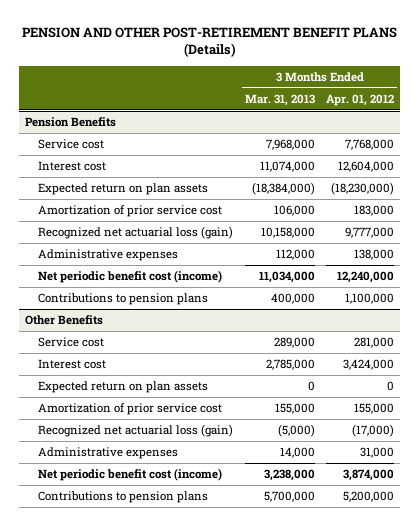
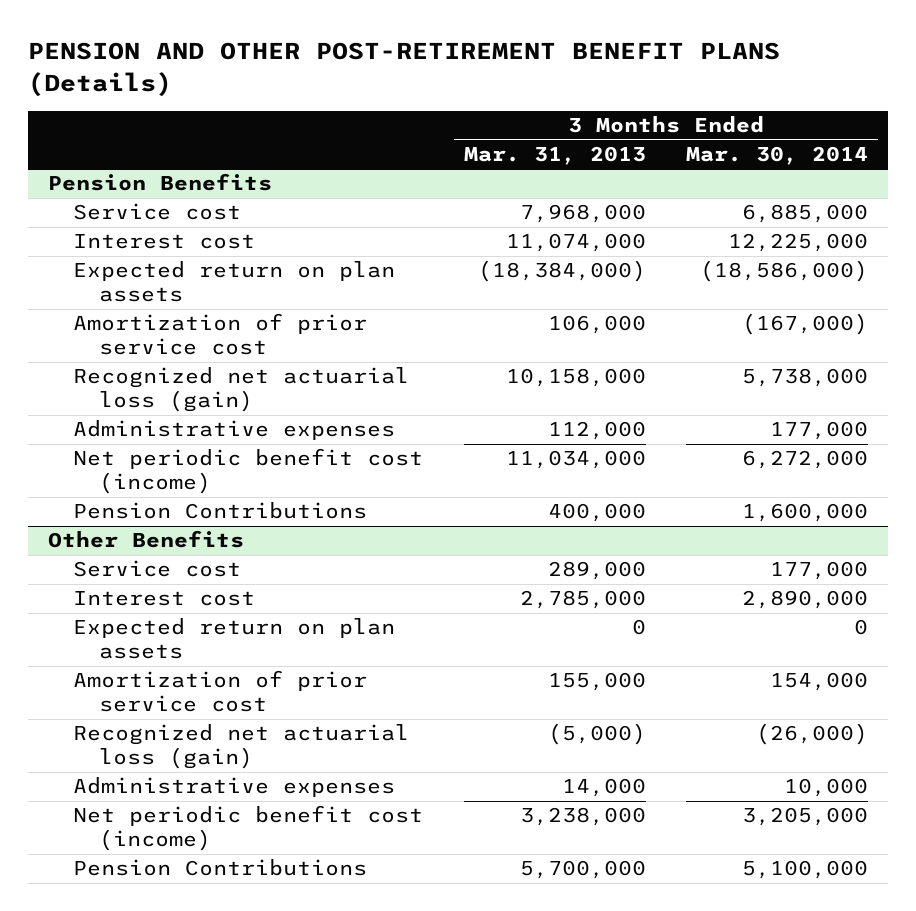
- | 3 Months Ended Mar. 31, 2013 | 3 Months Ended Apr. 01, 2012
+ | 3 Months Ended Mar. 31, 2013 | 3 Months Ended Mar. 30, 2014
@ Pension Benefits
- Contributions to pension plans | 400,000 | 1,100,000
+ Pension Contributions | 400,000 | 1,600,000
@ Other Benefits
- Contributions to pension plans | 5,700,000 | 5,200,000
+ Pension Contributions | 5,700,000 | 5,100,000

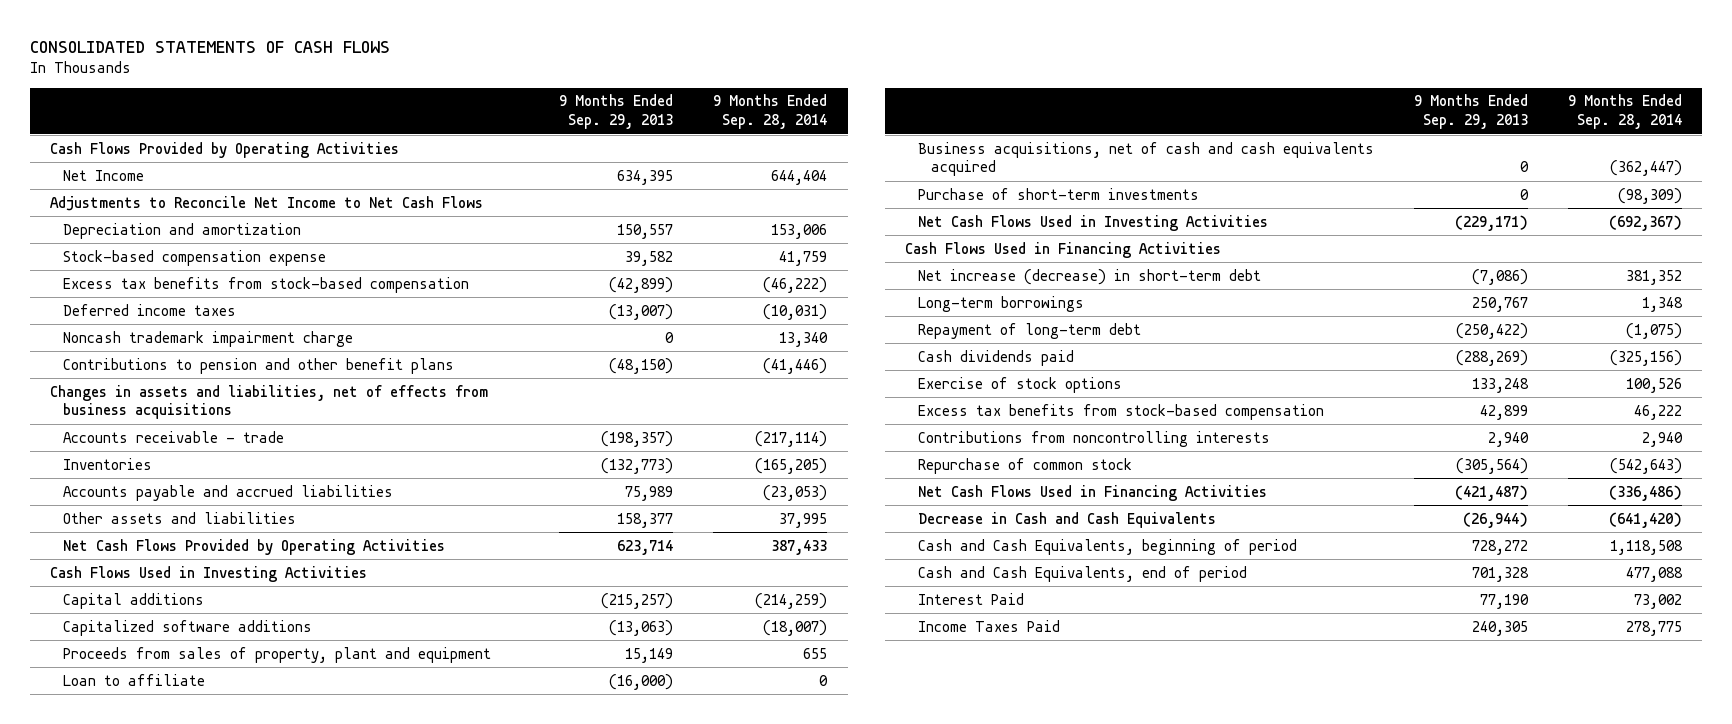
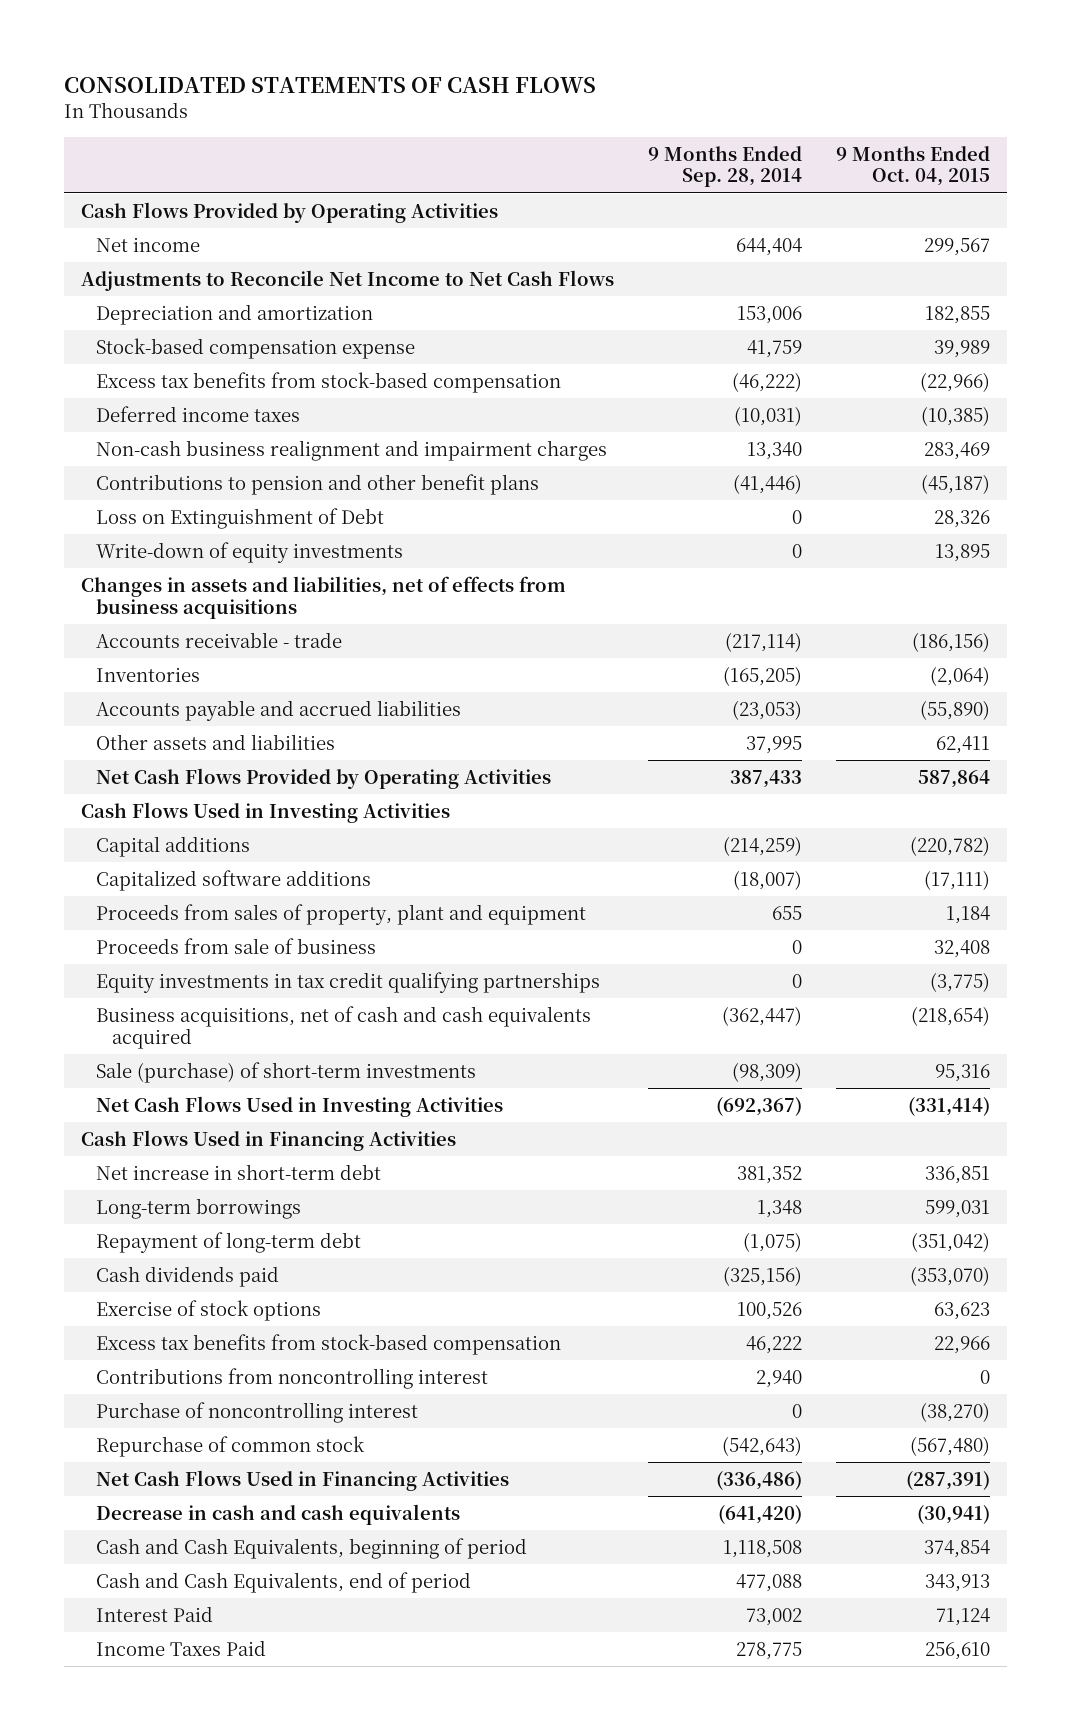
- | 9 Months Ended Sep. 29, 2013 | 9 Months Ended Sep. 28, 2014
+ | 9 Months Ended Sep. 28, 2014 | 9 Months Ended Oct. 04, 2015
- Net Income | 634,395 | 644,404
+ Net income | 644,404 | 299,567
- Noncash trademark impairment charge | 0 | 13,340
+ Non-cash business realignment and impairment charges | 13,340 | 283,469
+ Loss on Extinguishment of Debt | 0 | 28,326
+ Write-down of equity investments | 0 | 13,895
- Loan to affiliate | (16,000) | 0
+ Proceeds from sale of business | 0 | 32,408
+ Equity investments in tax credit qualifying partnerships | 0 | (3,775)
- Purchase of short-term investments | 0 | (98,309)
+ Sale (purchase) of short-term investments | (98,309) | 95,316
- Net increase (decrease) in short-term debt | (7,086) | 381,352
+ Net increase in short-term debt | 381,352 | 336,851
- Contributions from noncontrolling interests | 2,940 | 2,940
+ Contributions from noncontrolling interest | 2,940 | 0
+ Purchase of noncontrolling interest | 0 | (38,270)
- Decrease in Cash and Cash Equivalents | (26,944) | (641,420)
+ Decrease in cash and cash equivalents | (641,420) | (30,941)

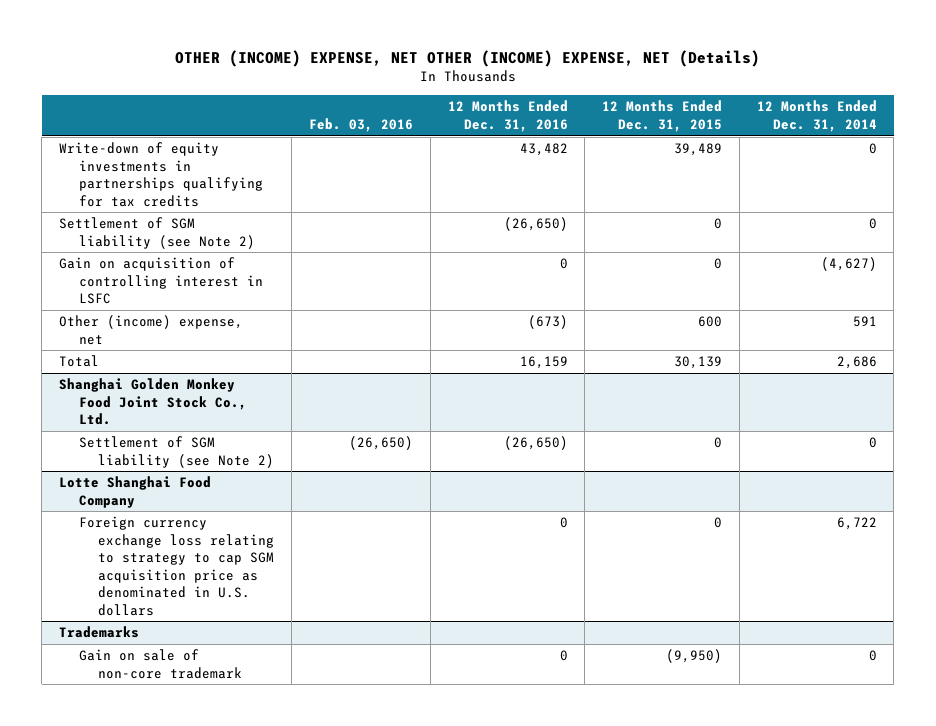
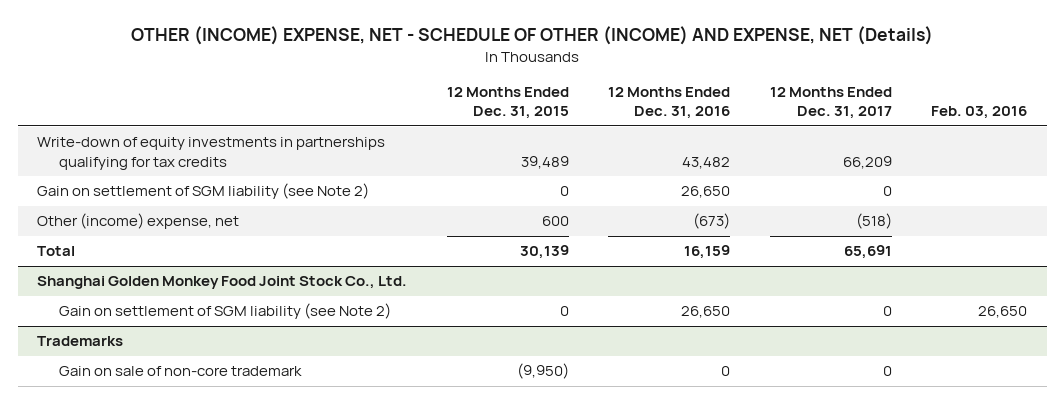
- OTHER (INCOME) EXPENSE, NET OTHER (INCOME) EXPENSE, NET (Details)
+ OTHER (INCOME) EXPENSE, NET - SCHEDULE OF OTHER (INCOME) AND EXPENSE, NET (Details)
- | Feb. 03, 2016 | 12 Months Ended Dec. 31, 2016 | 12 Months Ended Dec. 31, 2015 | 12 Months Ended Dec. 31, 2014
+ | 12 Months Ended Dec. 31, 2015 | 12 Months Ended Dec. 31, 2016 | 12 Months Ended Dec. 31, 2017 | Feb. 03, 2016
- Settlement of SGM liability (see Note 2) | | (26,650) | 0 | 0
- Gain on acquisition of controlling interest in LSFC | | 0 | 0 | (4,627)
+ Gain on settlement of SGM liability (see Note 2) | 0 | 26,650 | 0 |
@ Shanghai Golden Monkey Food Joint Stock Co., Ltd.
- Settlement of SGM liability (see Note 2) | (26,650) | (26,650) | 0 | 0
- Lotte Shanghai Food Company
- Foreign currency exchange loss relating to strategy to cap SGM acquisition price as denominated in U.S. dollars | | 0 | 0 | 6,722
@ Shanghai Golden Monkey Food Joint Stock Co., Ltd.
+ Gain on settlement of SGM liability (see Note 2) | 0 | 26,650 | 0 | 26,650

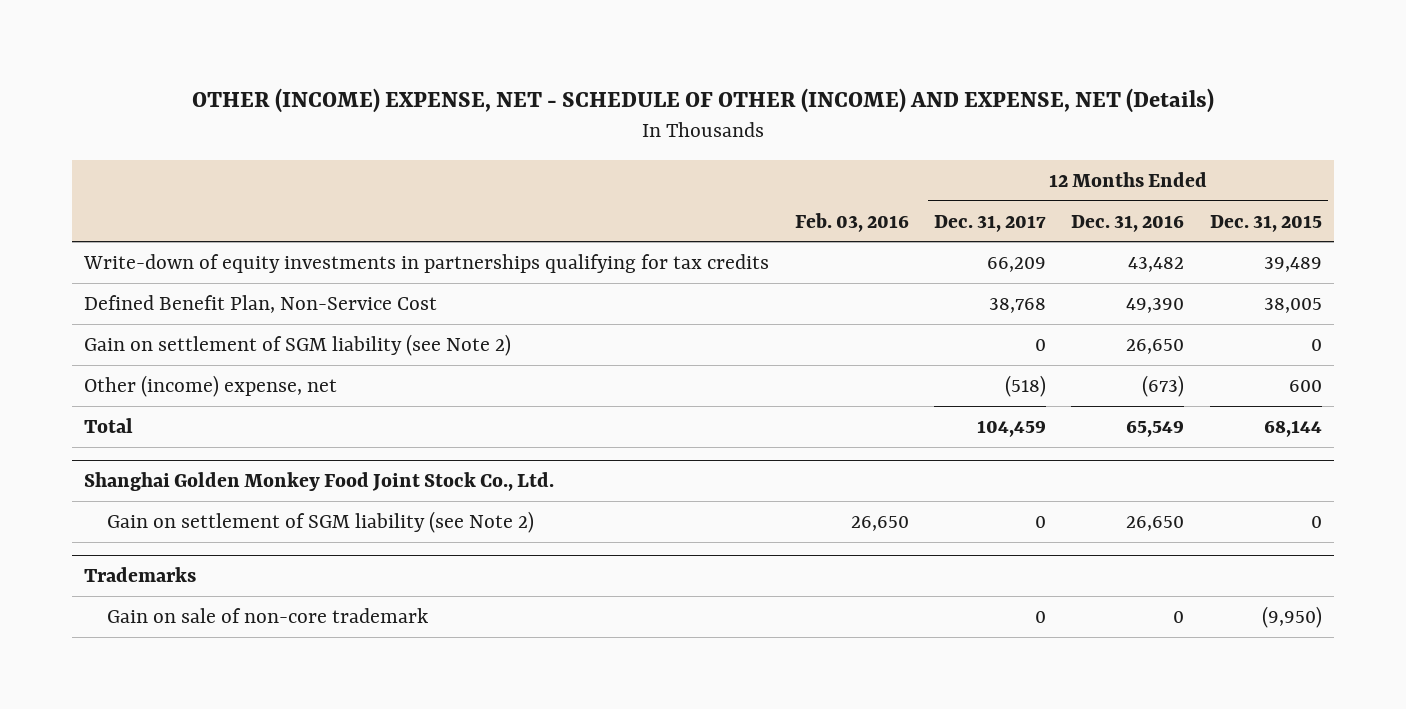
- | 12 Months Ended Dec. 31, 2015 | 12 Months Ended Dec. 31, 2016 | 12 Months Ended Dec. 31, 2017 | Feb. 03, 2016
+ | Feb. 03, 2016 | 12 Months Ended Dec. 31, 2017 | 12 Months Ended Dec. 31, 2016 | 12 Months Ended Dec. 31, 2015
+ Defined Benefit Plan, Non-Service Cost | | 38,768 | 49,390 | 38,005
- Total | 30,139 | 16,159 | 65,691 |
+ Total | | 104,459 | 65,549 | 68,144

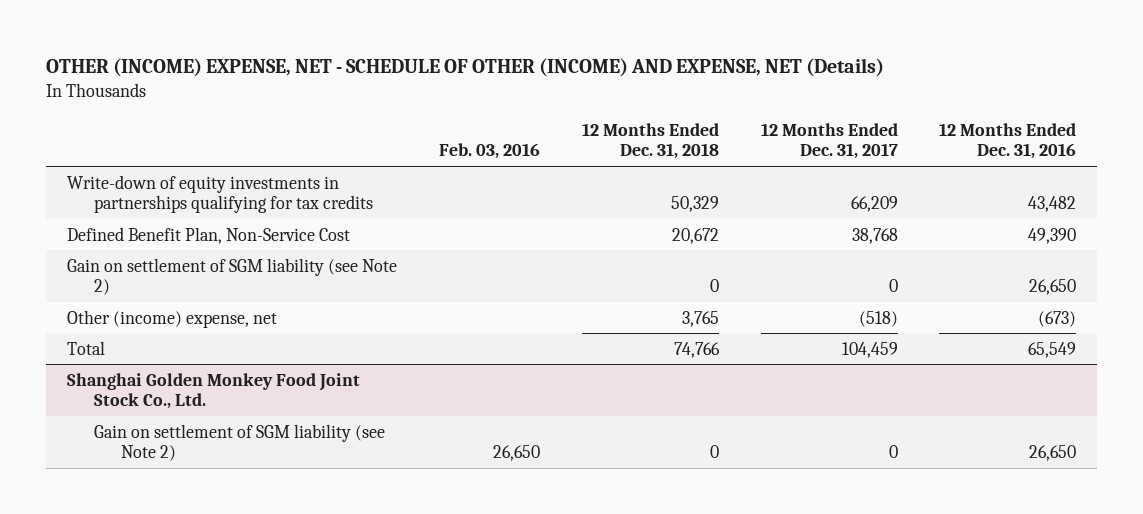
- | Feb. 03, 2016 | 12 Months Ended Dec. 31, 2017 | 12 Months Ended Dec. 31, 2016 | 12 Months Ended Dec. 31, 2015
+ | Feb. 03, 2016 | 12 Months Ended Dec. 31, 2018 | 12 Months Ended Dec. 31, 2017 | 12 Months Ended Dec. 31, 2016
- Trademarks
- Gain on sale of non-core trademark | | 0 | 0 | (9,950)

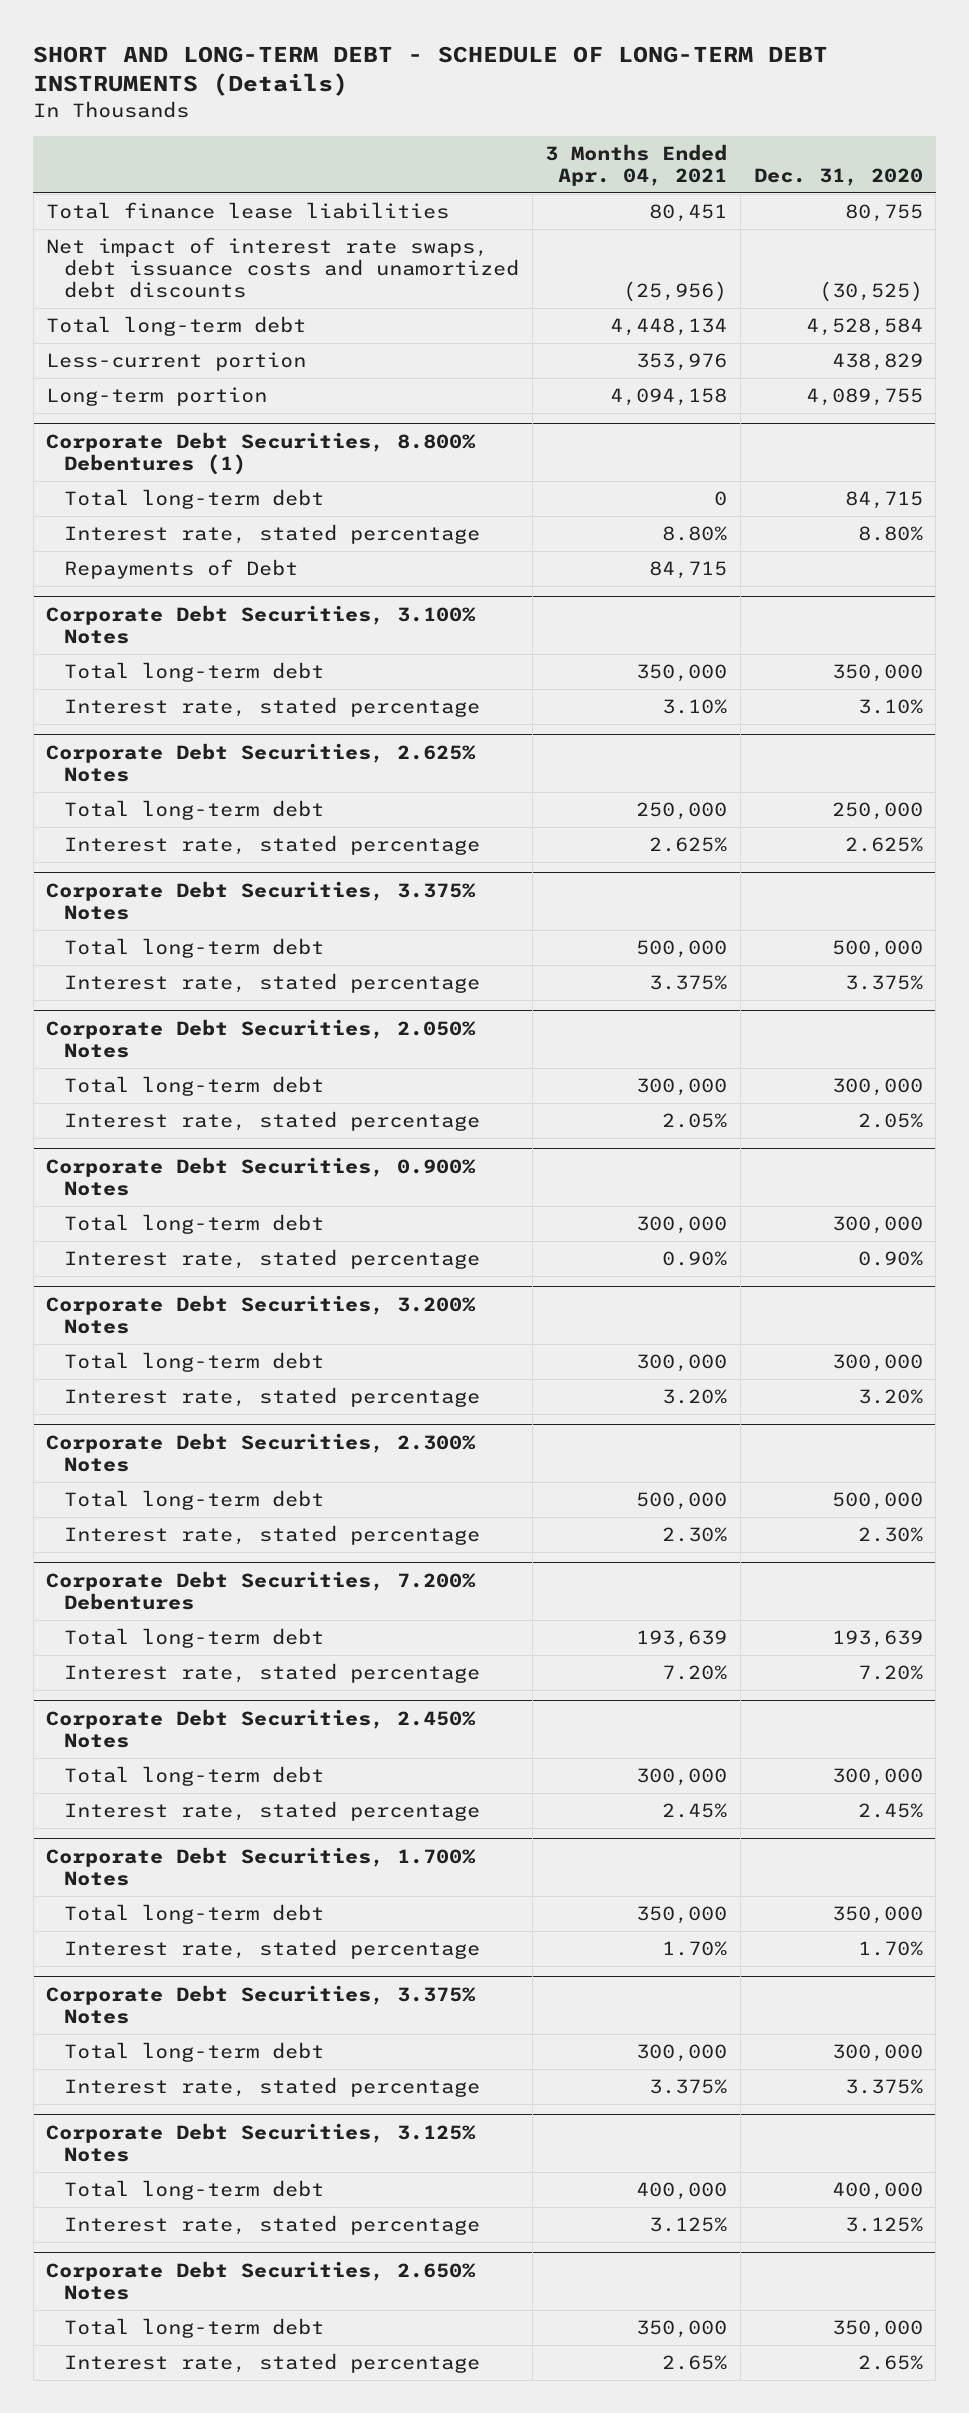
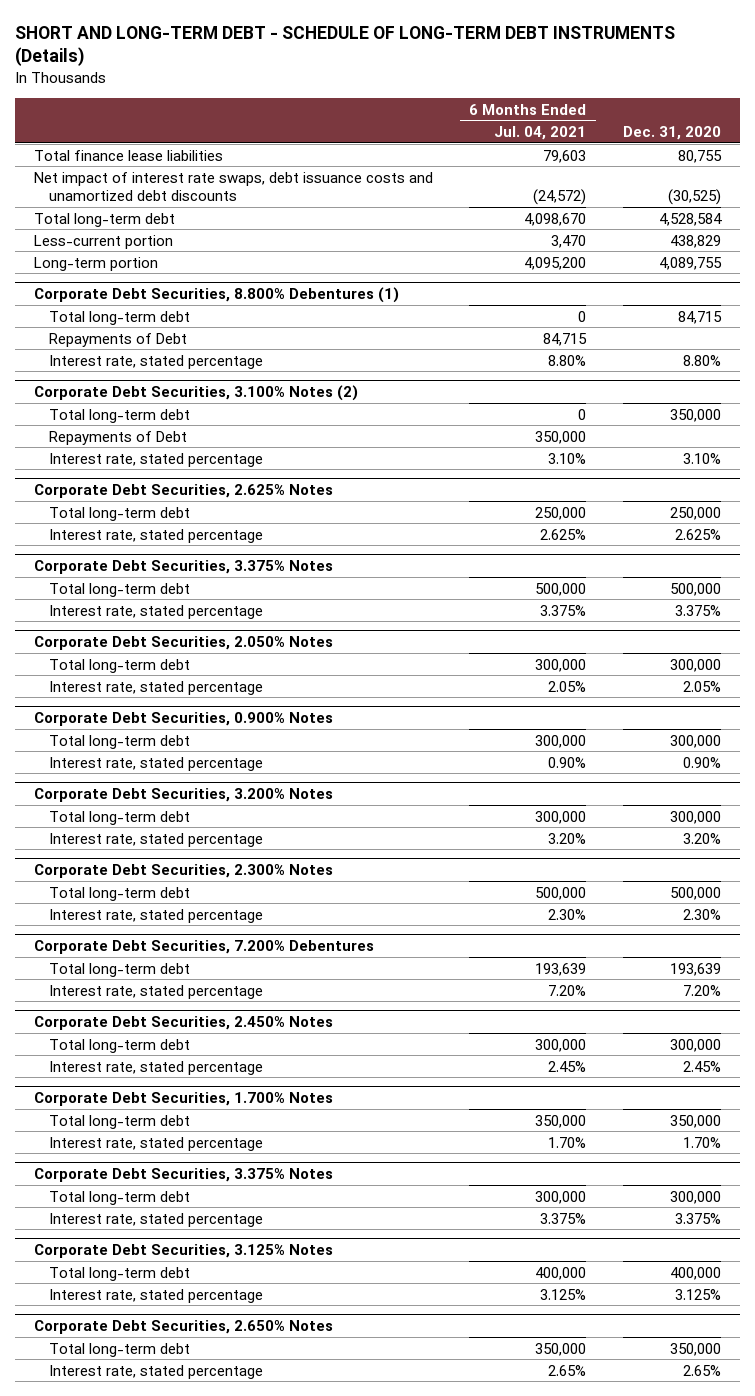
- | 3 Months Ended Apr. 04, 2021 | Dec. 31, 2020
+ | 6 Months Ended Jul. 04, 2021 | Dec. 31, 2020
- Corporate Debt Securities, 3.100% Notes
@ Corporate Debt Securities, 8.800% Debentures (1)
moved down: Interest rate, stated percentage | 8.80% | 8.80%
+ Corporate Debt Securities, 3.100% Notes (2)
+ Repayments of Debt | 350,000 |

